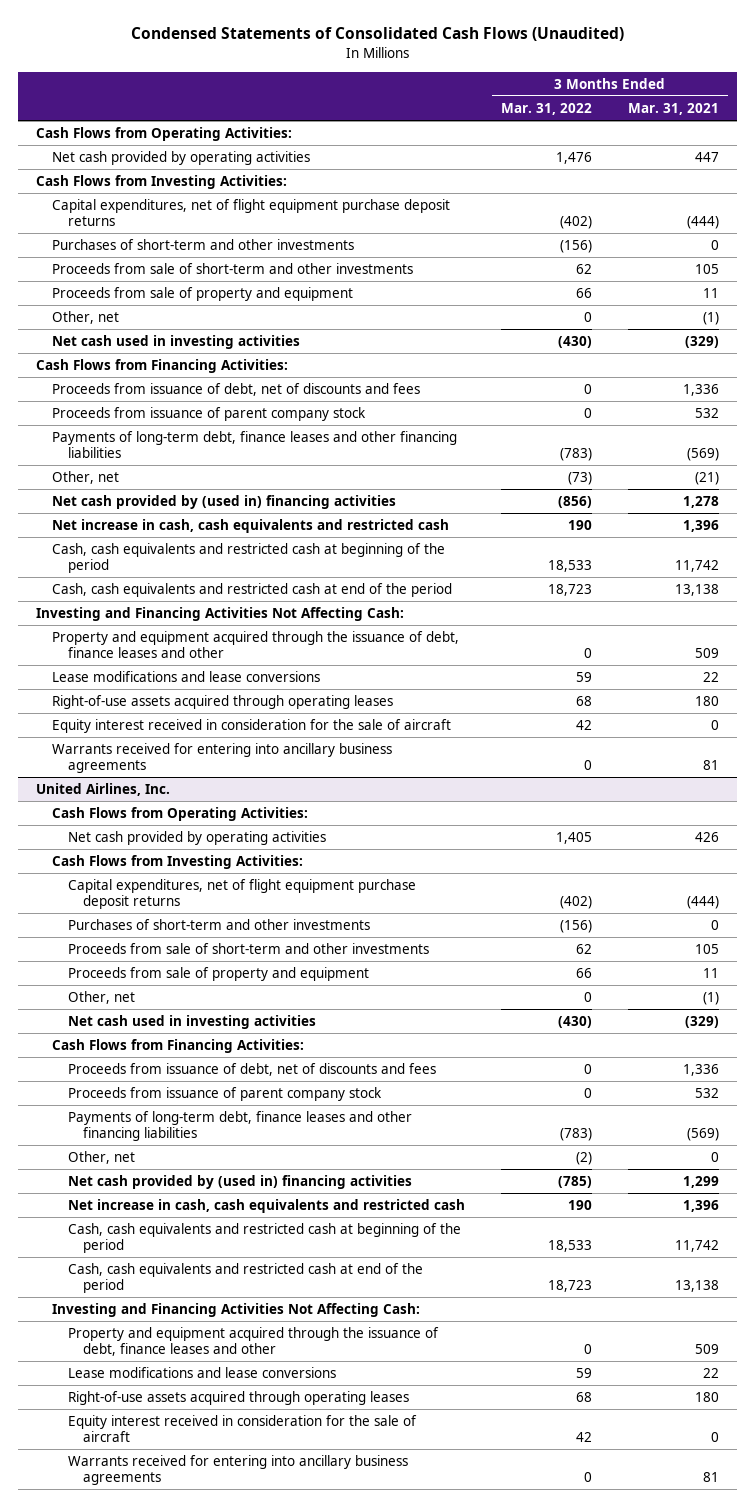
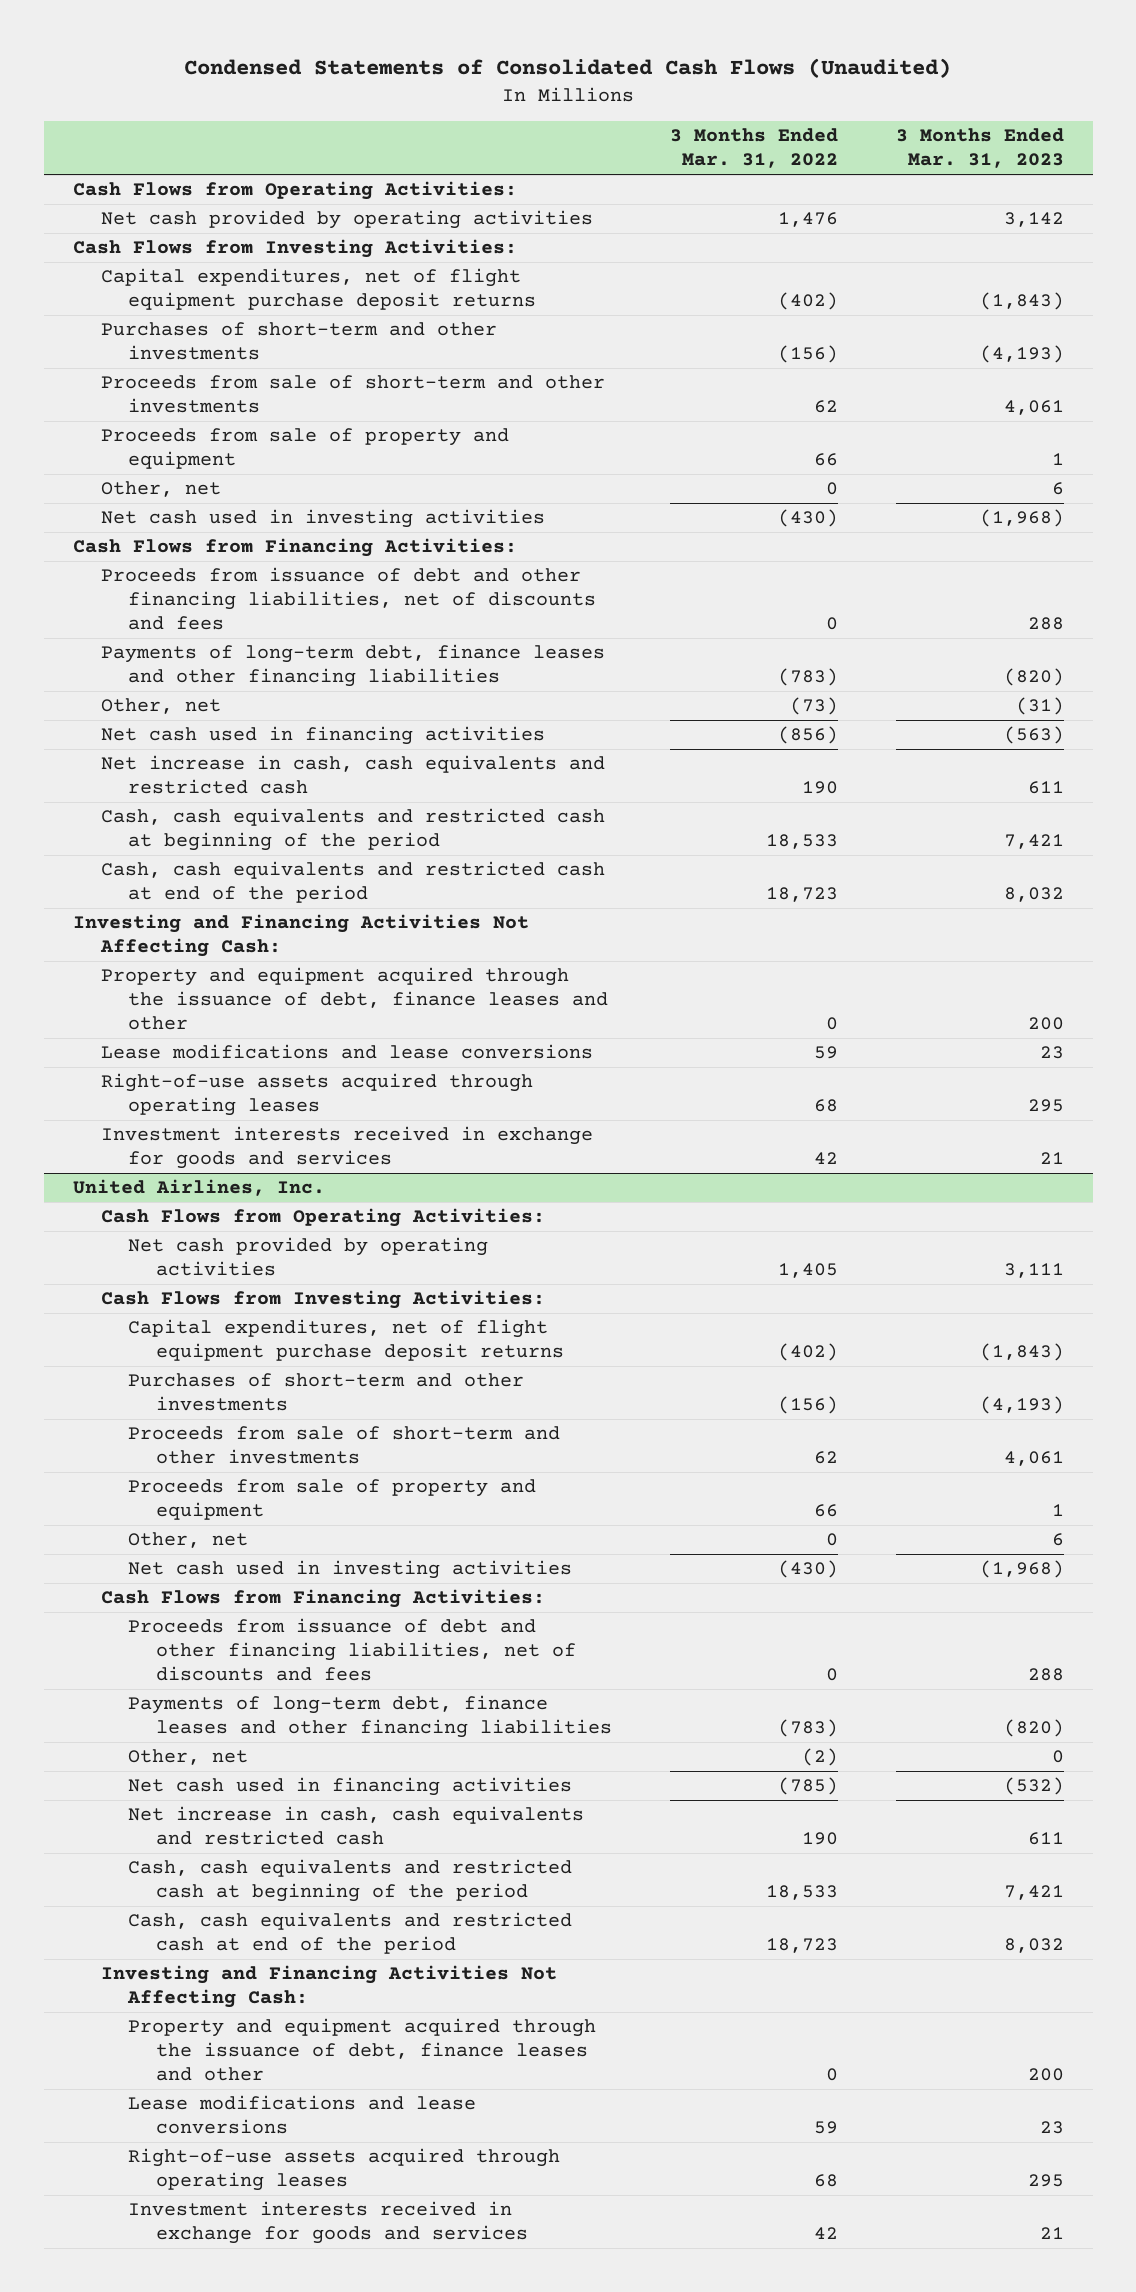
- | 3 Months Ended Mar. 31, 2022 | 3 Months Ended Mar. 31, 2021
+ | 3 Months Ended Mar. 31, 2022 | 3 Months Ended Mar. 31, 2023
- Proceeds from issuance of debt, net of discounts and fees | 0 | 1,336
- Proceeds from issuance of parent company stock | 0 | 532
+ Proceeds from issuance of debt and other financing liabilities, net of discounts and fees | 0 | 288
- Net cash provided by (used in) financing activities | (856) | 1,278
+ Net cash used in financing activities | (856) | (563)
- Equity interest received in consideration for the sale of aircraft | 42 | 0
- Warrants received for entering into ancillary business agreements | 0 | 81
+ Investment interests received in exchange for goods and services | 42 | 21
@ United Airlines, Inc.
- Proceeds from issuance of debt, net of discounts and fees | 0 | 1,336
- Proceeds from issuance of parent company stock | 0 | 532
+ Proceeds from issuance of debt and other financing liabilities, net of discounts and fees | 0 | 288
- Net cash provided by (used in) financing activities | (785) | 1,299
+ Net cash used in financing activities | (785) | (532)
- Equity interest received in consideration for the sale of aircraft | 42 | 0
- Warrants received for entering into ancillary business agreements | 0 | 81
+ Investment interests received in exchange for goods and services | 42 | 21

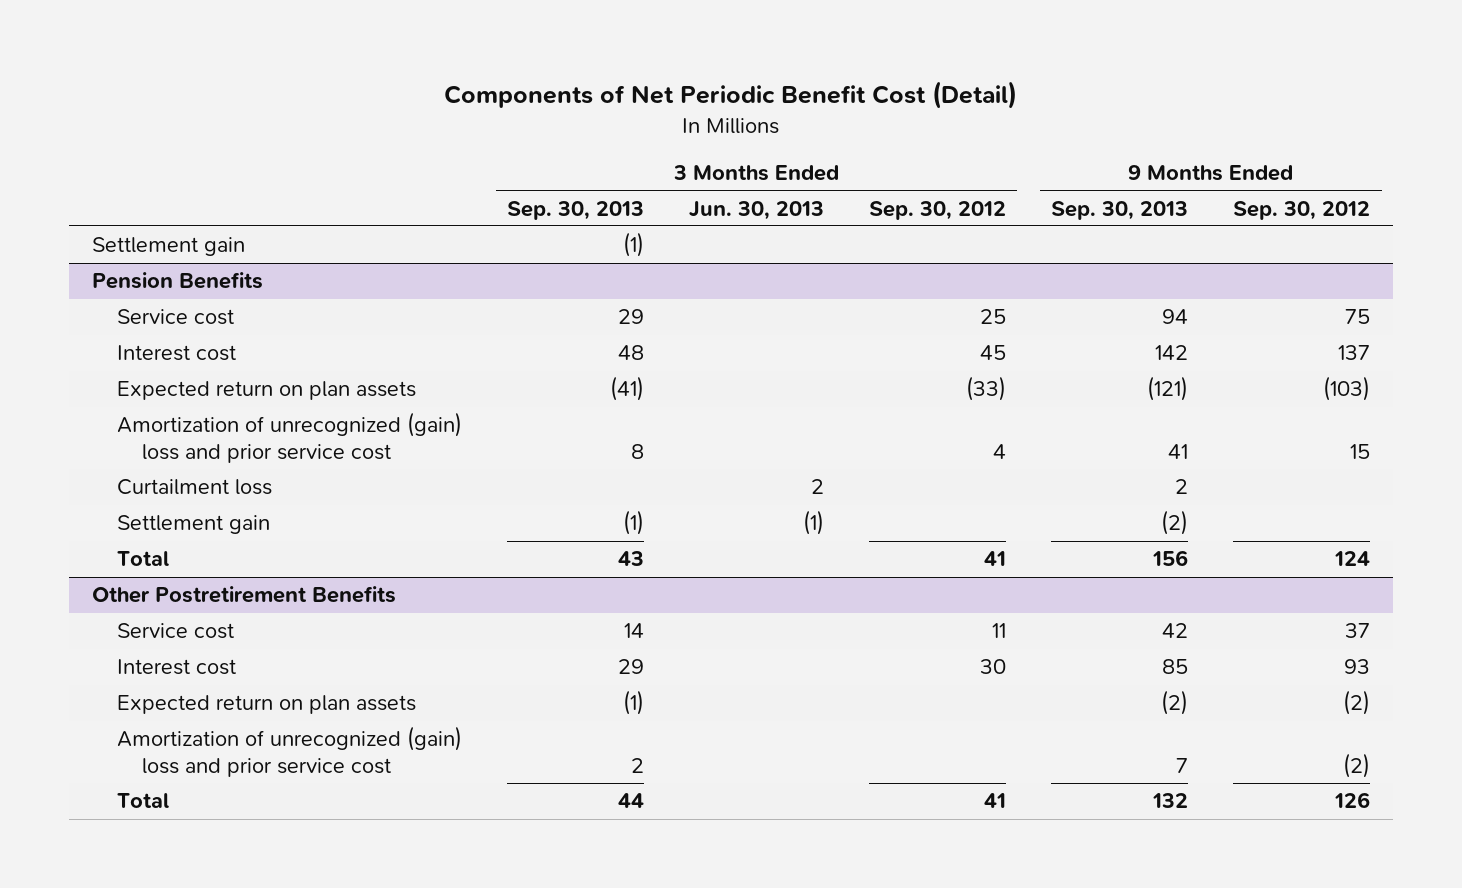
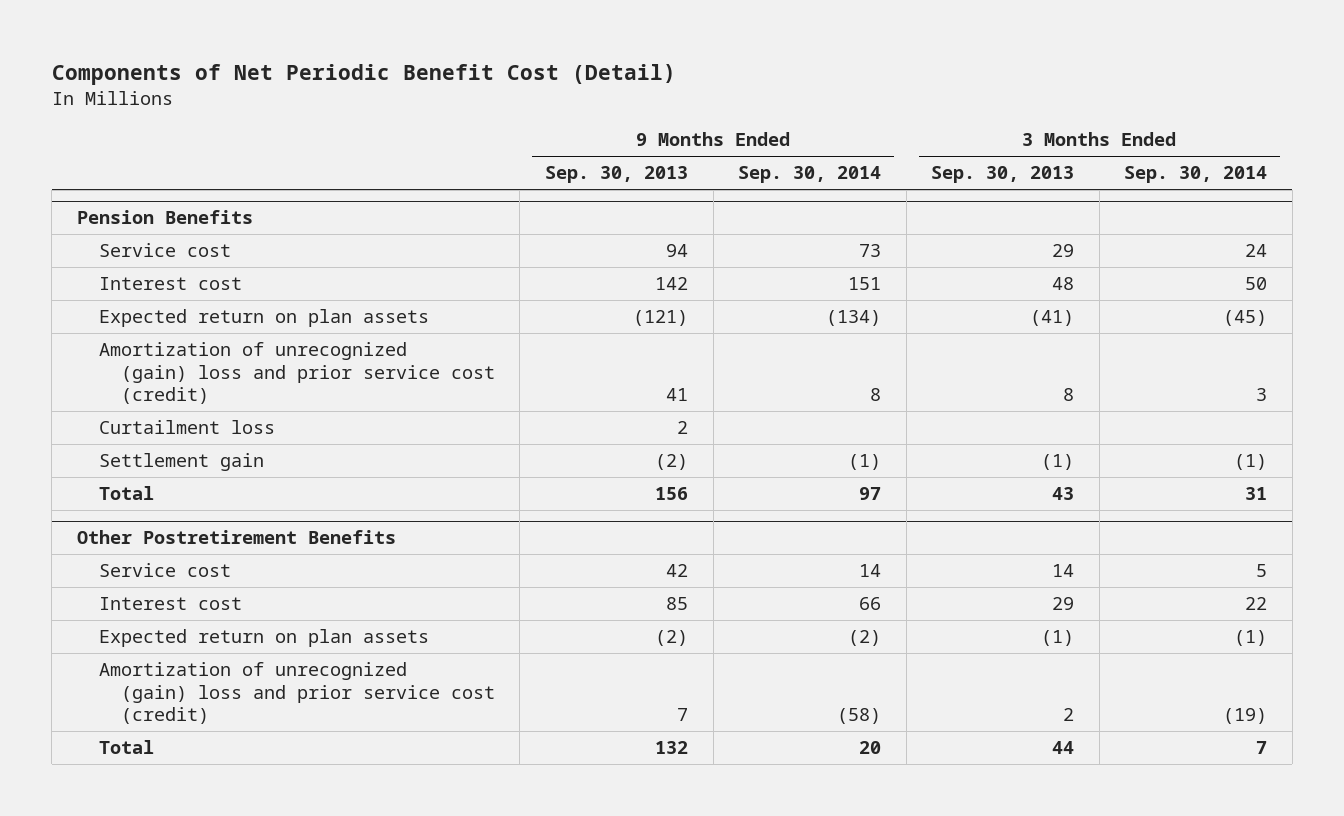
- | 3 Months Ended Sep. 30, 2013 | 3 Months Ended Jun. 30, 2013 | 3 Months Ended Sep. 30, 2012 | 9 Months Ended Sep. 30, 2013 | 9 Months Ended Sep. 30, 2012
+ | 9 Months Ended Sep. 30, 2013 | 9 Months Ended Sep. 30, 2014 | 3 Months Ended Sep. 30, 2013 | 3 Months Ended Sep. 30, 2014
- Settlement gain | (1) | | | |
@ Pension Benefits
- Amortization of unrecognized (gain) loss and prior service cost | 8 | | 4 | 41 | 15
+ Amortization of unrecognized (gain) loss and prior service cost (credit) | 41 | 8 | 8 | 3
@ Other Postretirement Benefits
- Amortization of unrecognized (gain) loss and prior service cost | 2 | | | 7 | (2)
+ Amortization of unrecognized (gain) loss and prior service cost (credit) | 7 | (58) | 2 | (19)

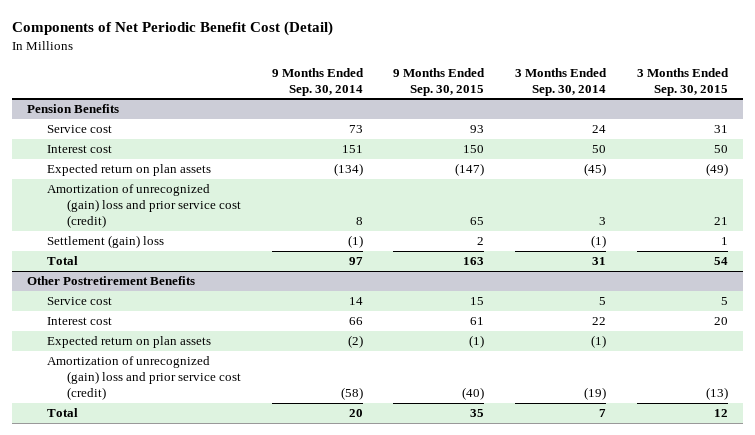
- | 9 Months Ended Sep. 30, 2013 | 9 Months Ended Sep. 30, 2014 | 3 Months Ended Sep. 30, 2013 | 3 Months Ended Sep. 30, 2014
+ | 9 Months Ended Sep. 30, 2014 | 9 Months Ended Sep. 30, 2015 | 3 Months Ended Sep. 30, 2014 | 3 Months Ended Sep. 30, 2015
@ Pension Benefits
- Curtailment loss | 2 | | |
- Settlement gain | (2) | (1) | (1) | (1)
+ Settlement (gain) loss | (1) | 2 | (1) | 1

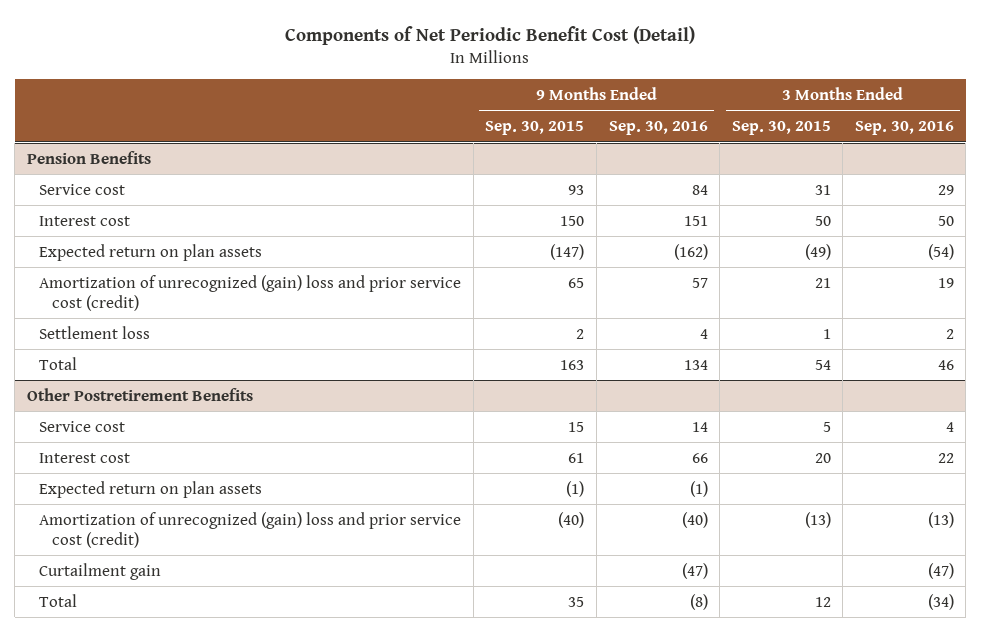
- | 9 Months Ended Sep. 30, 2014 | 9 Months Ended Sep. 30, 2015 | 3 Months Ended Sep. 30, 2014 | 3 Months Ended Sep. 30, 2015
+ | 9 Months Ended Sep. 30, 2015 | 9 Months Ended Sep. 30, 2016 | 3 Months Ended Sep. 30, 2015 | 3 Months Ended Sep. 30, 2016
@ Pension Benefits
- Settlement (gain) loss | (1) | 2 | (1) | 1
+ Settlement loss | 2 | 4 | 1 | 2
@ Other Postretirement Benefits
+ Curtailment gain | | (47) | | (47)

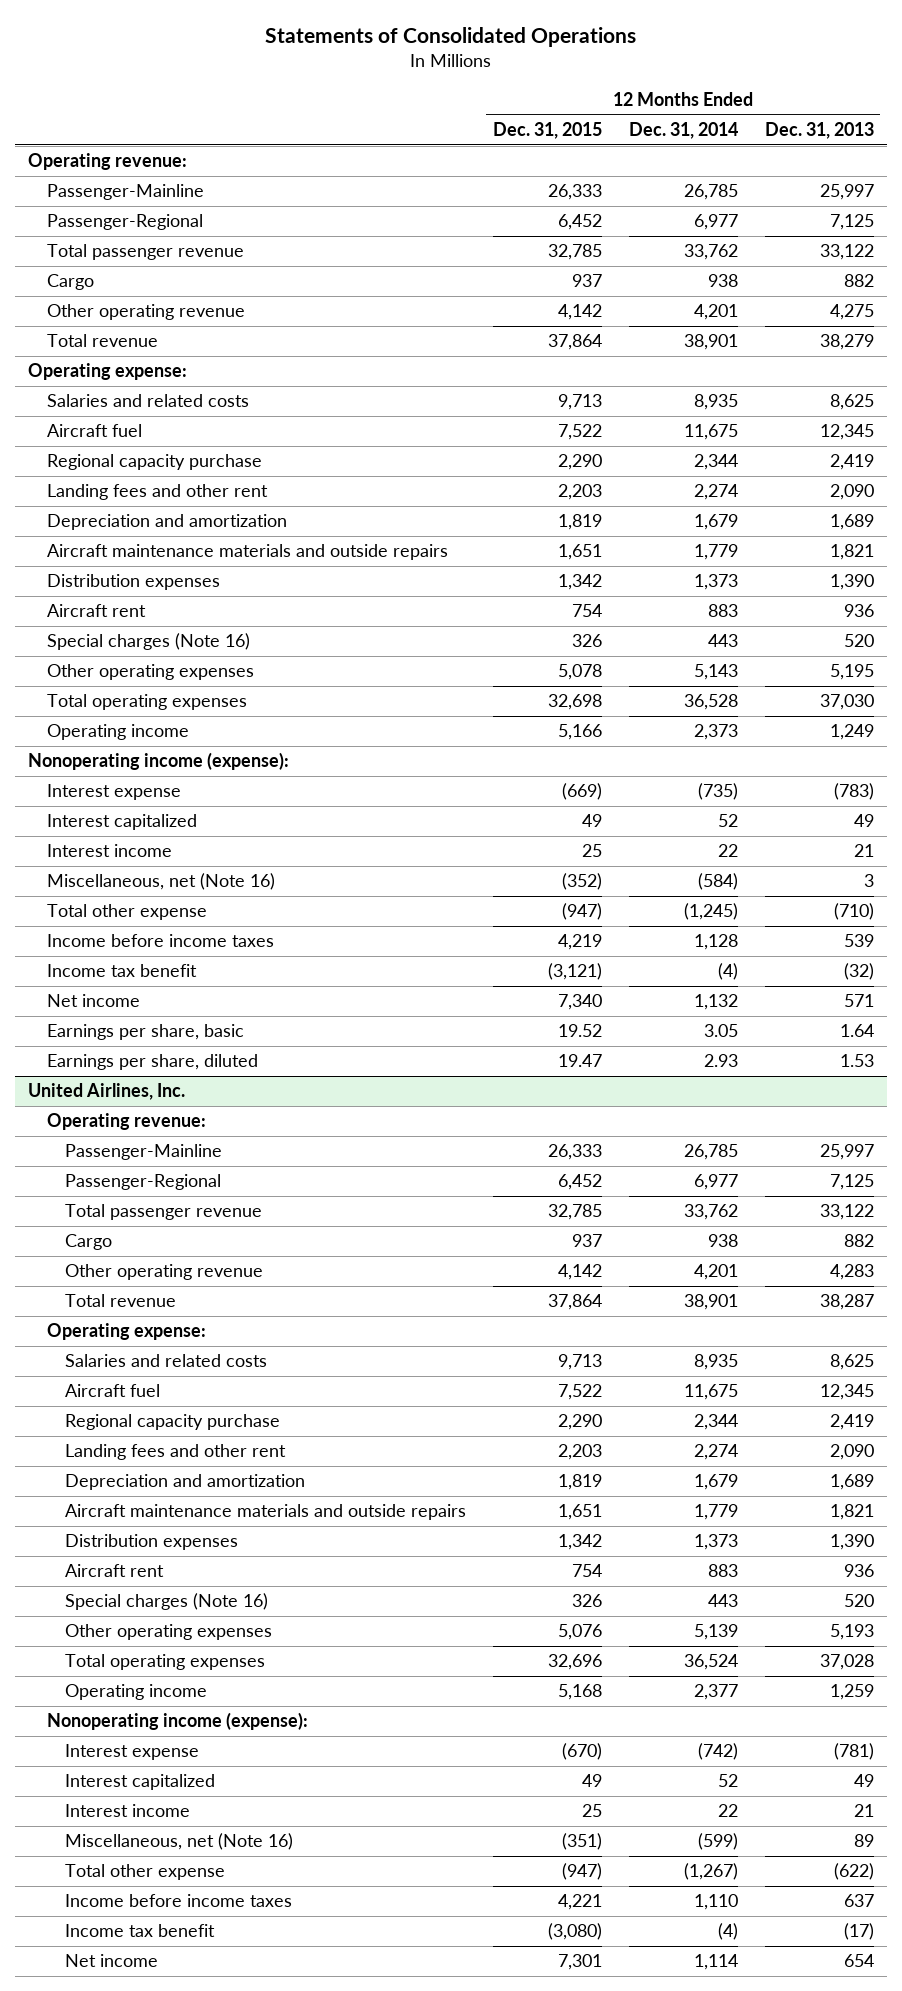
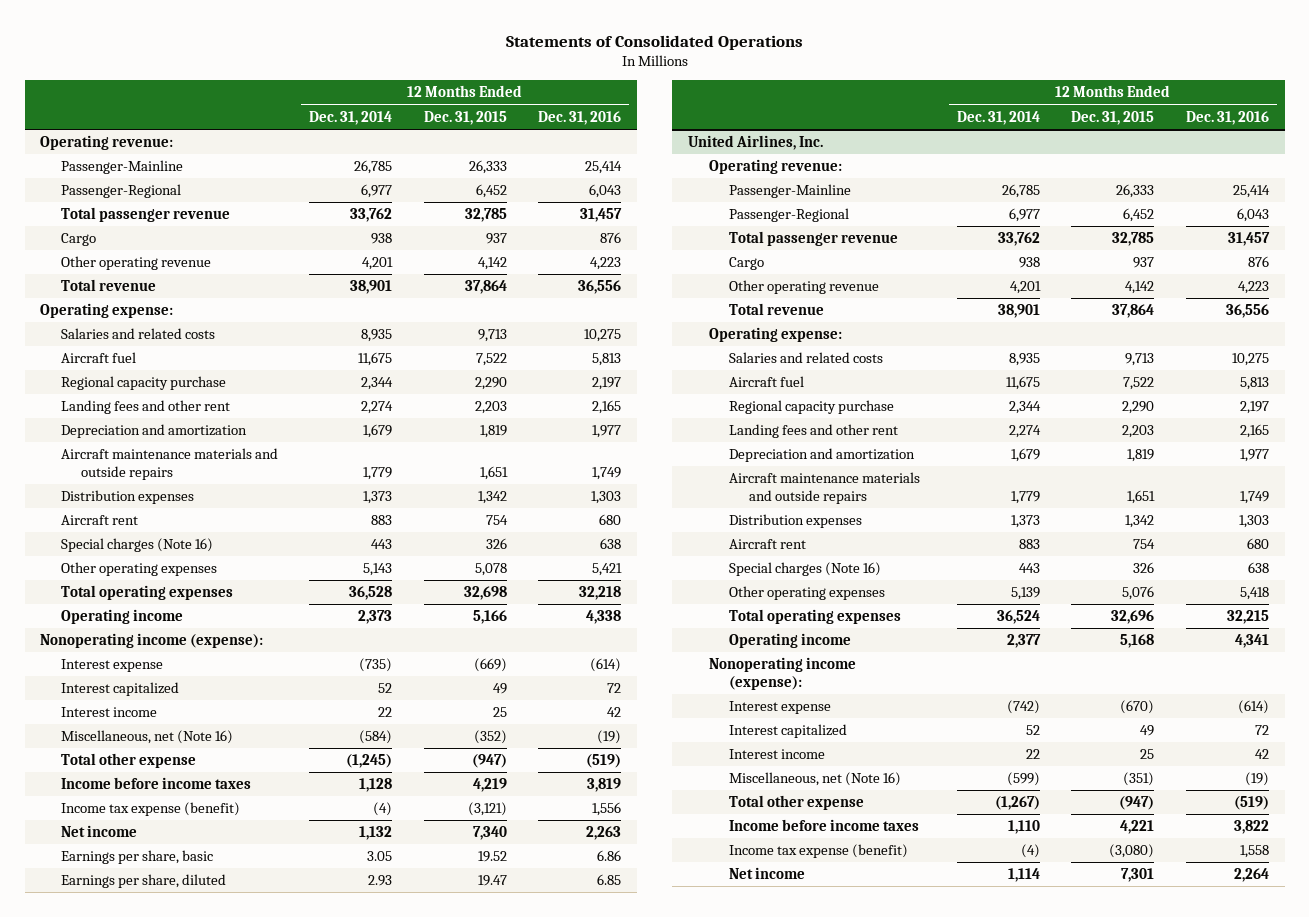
- | 12 Months Ended Dec. 31, 2015 | 12 Months Ended Dec. 31, 2014 | 12 Months Ended Dec. 31, 2013
+ | 12 Months Ended Dec. 31, 2014 | 12 Months Ended Dec. 31, 2015 | 12 Months Ended Dec. 31, 2016
- Income tax benefit | (3,121) | (4) | (32)
+ Income tax expense (benefit) | (4) | (3,121) | 1,556
@ United Airlines, Inc.
- Income tax benefit | (3,080) | (4) | (17)
+ Income tax expense (benefit) | (4) | (3,080) | 1,558

